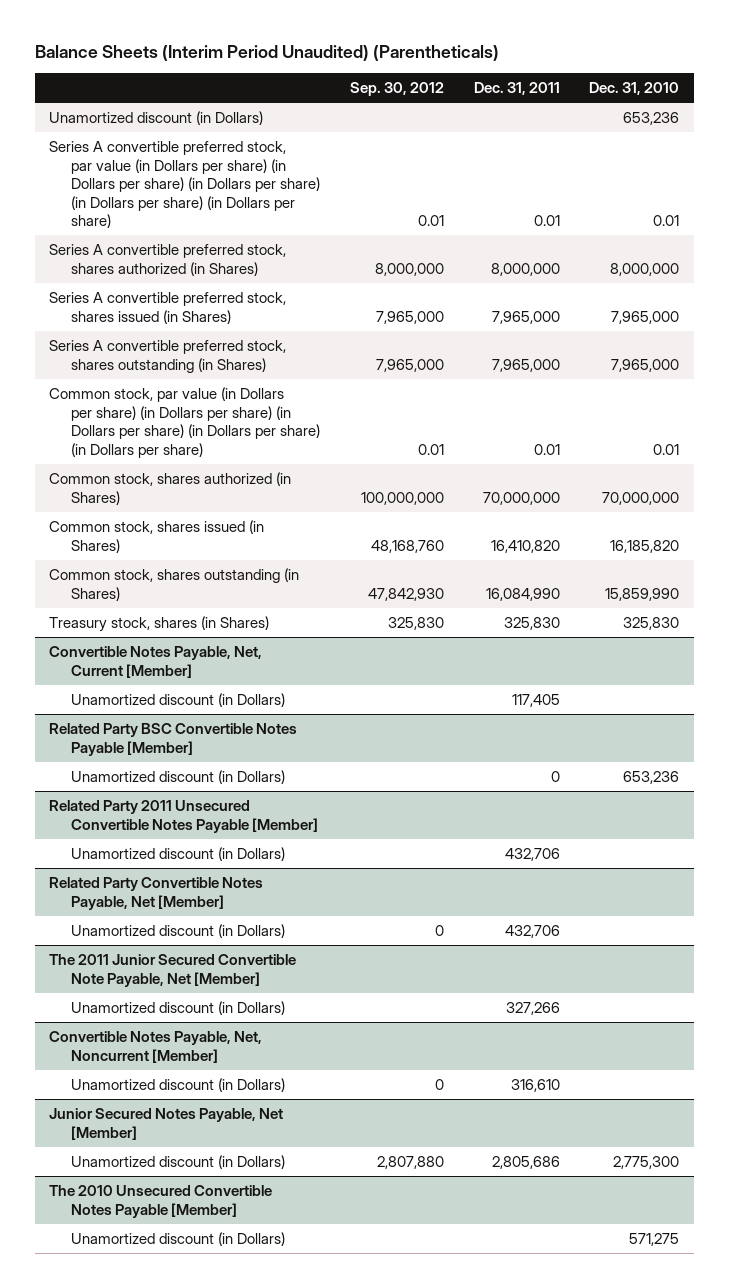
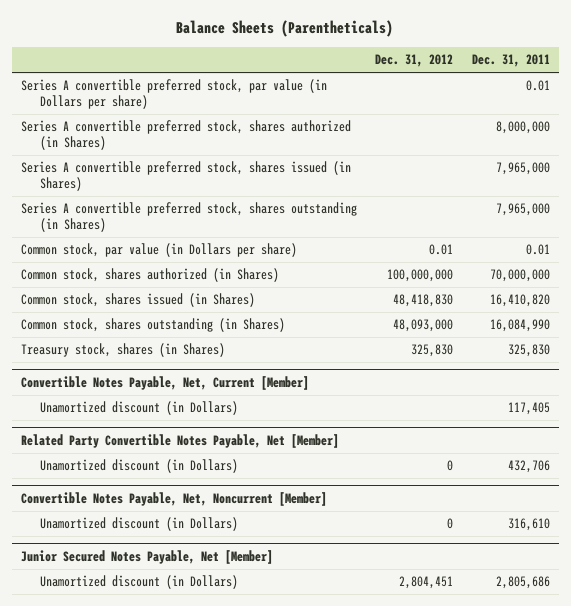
- Balance Sheets (Interim Period Unaudited) (Parentheticals)
+ Balance Sheets (Parentheticals)
- | Sep. 30, 2012 | Dec. 31, 2011 | Dec. 31, 2010
+ | Dec. 31, 2012 | Dec. 31, 2011
- Unamortized discount (in Dollars) | | | 653,236
- Series A convertible preferred stock, par value (in Dollars per share) (in Dollars per share) (in Dollars per share) (in Dollars per share) (in Dollars per share) | 0.01 | 0.01 | 0.01
+ Series A convertible preferred stock, par value (in Dollars per share) | | 0.01
- Common stock, par value (in Dollars per share) (in Dollars per share) (in Dollars per share) (in Dollars per share) (in Dollars per share) | 0.01 | 0.01 | 0.01
+ Common stock, par value (in Dollars per share) | 0.01 | 0.01
- Related Party BSC Convertible Notes Payable [Member]
- Unamortized discount (in Dollars) | | 0 | 653,236
- Related Party 2011 Unsecured Convertible Notes Payable [Member]
- Unamortized discount (in Dollars) | | 432,706 |
- The 2011 Junior Secured Convertible Note Payable, Net [Member]
- Unamortized discount (in Dollars) | | 327,266 |
- The 2010 Unsecured Convertible Notes Payable [Member]
- Unamortized discount (in Dollars) | | | 571,275

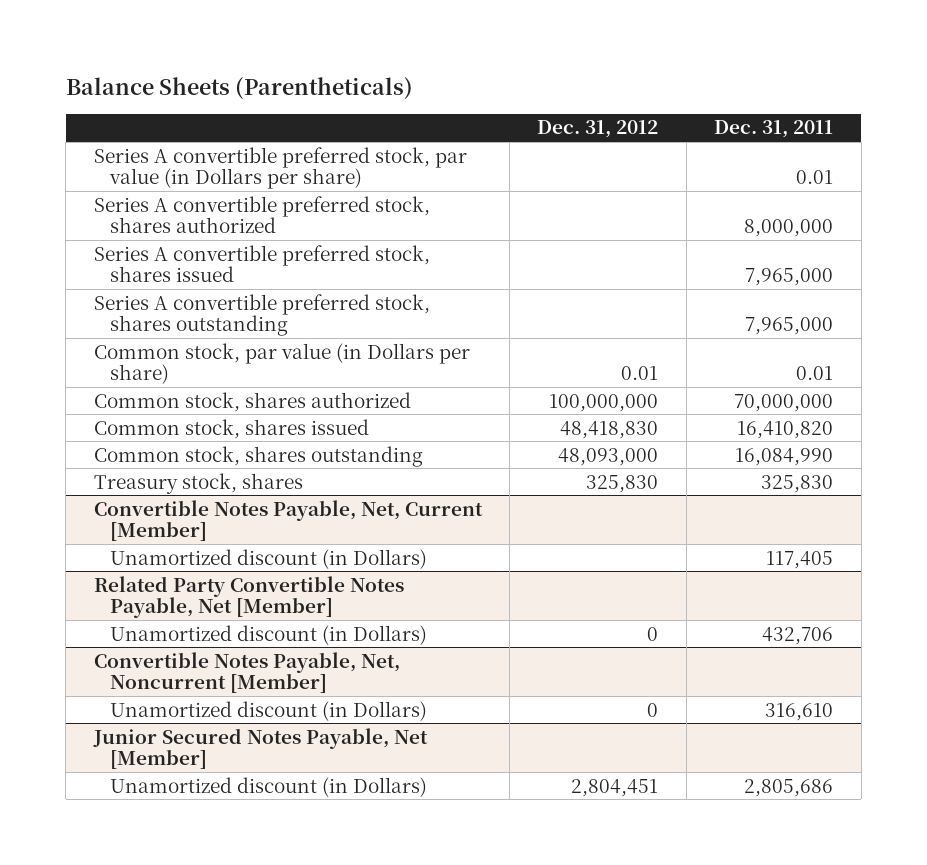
- Series A convertible preferred stock, shares authorized (in Shares) | | 8,000,000
- Series A convertible preferred stock, shares issued (in Shares) | | 7,965,000
- Series A convertible preferred stock, shares outstanding (in Shares) | | 7,965,000
+ Series A convertible preferred stock, shares authorized | | 8,000,000
+ Series A convertible preferred stock, shares issued | | 7,965,000
+ Series A convertible preferred stock, shares outstanding | | 7,965,000
- Common stock, shares authorized (in Shares) | 100,000,000 | 70,000,000
- Common stock, shares issued (in Shares) | 48,418,830 | 16,410,820
- Common stock, shares outstanding (in Shares) | 48,093,000 | 16,084,990
- Treasury stock, shares (in Shares) | 325,830 | 325,830
+ Common stock, shares authorized | 100,000,000 | 70,000,000
+ Common stock, shares issued | 48,418,830 | 16,410,820
+ Common stock, shares outstanding | 48,093,000 | 16,084,990
+ Treasury stock, shares | 325,830 | 325,830

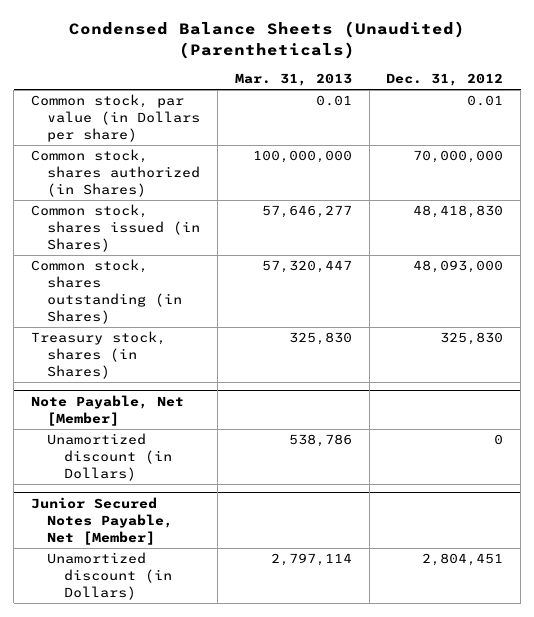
- Balance Sheets (Parentheticals)
+ Condensed Balance Sheets (Unaudited) (Parentheticals)
- | Dec. 31, 2012 | Dec. 31, 2011
+ | Mar. 31, 2013 | Dec. 31, 2012
- Series A convertible preferred stock, par value (in Dollars per share) | | 0.01
- Series A convertible preferred stock, shares authorized | | 8,000,000
- Series A convertible preferred stock, shares issued | | 7,965,000
- Series A convertible preferred stock, shares outstanding | | 7,965,000
- Common stock, shares authorized | 100,000,000 | 70,000,000
- Common stock, shares issued | 48,418,830 | 16,410,820
- Common stock, shares outstanding | 48,093,000 | 16,084,990
- Treasury stock, shares | 325,830 | 325,830
- Convertible Notes Payable, Net, Current [Member]
- Unamortized discount (in Dollars) | | 117,405
- Related Party Convertible Notes Payable, Net [Member]
- Unamortized discount (in Dollars) | 0 | 432,706
- Convertible Notes Payable, Net, Noncurrent [Member]
+ Common stock, shares authorized (in Shares) | 100,000,000 | 70,000,000
+ Common stock, shares issued (in Shares) | 57,646,277 | 48,418,830
+ Common stock, shares outstanding (in Shares) | 57,320,447 | 48,093,000
+ Treasury stock, shares (in Shares) | 325,830 | 325,830
+ Note Payable, Net [Member]

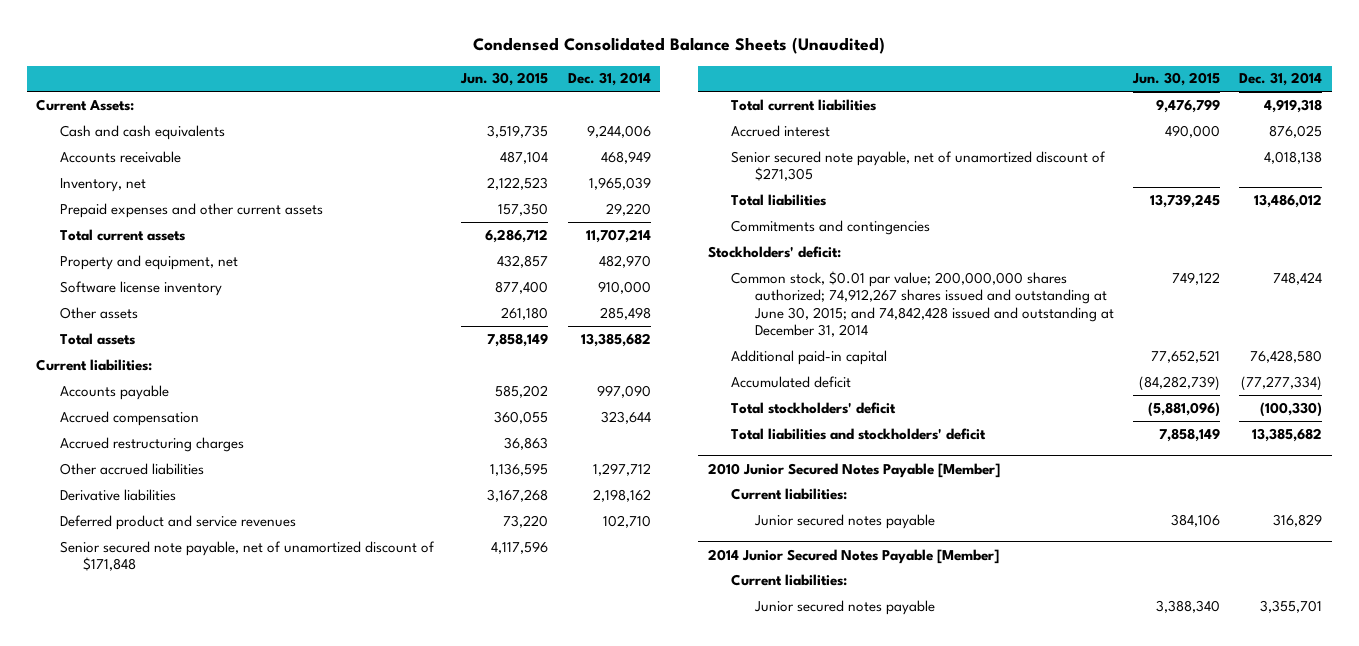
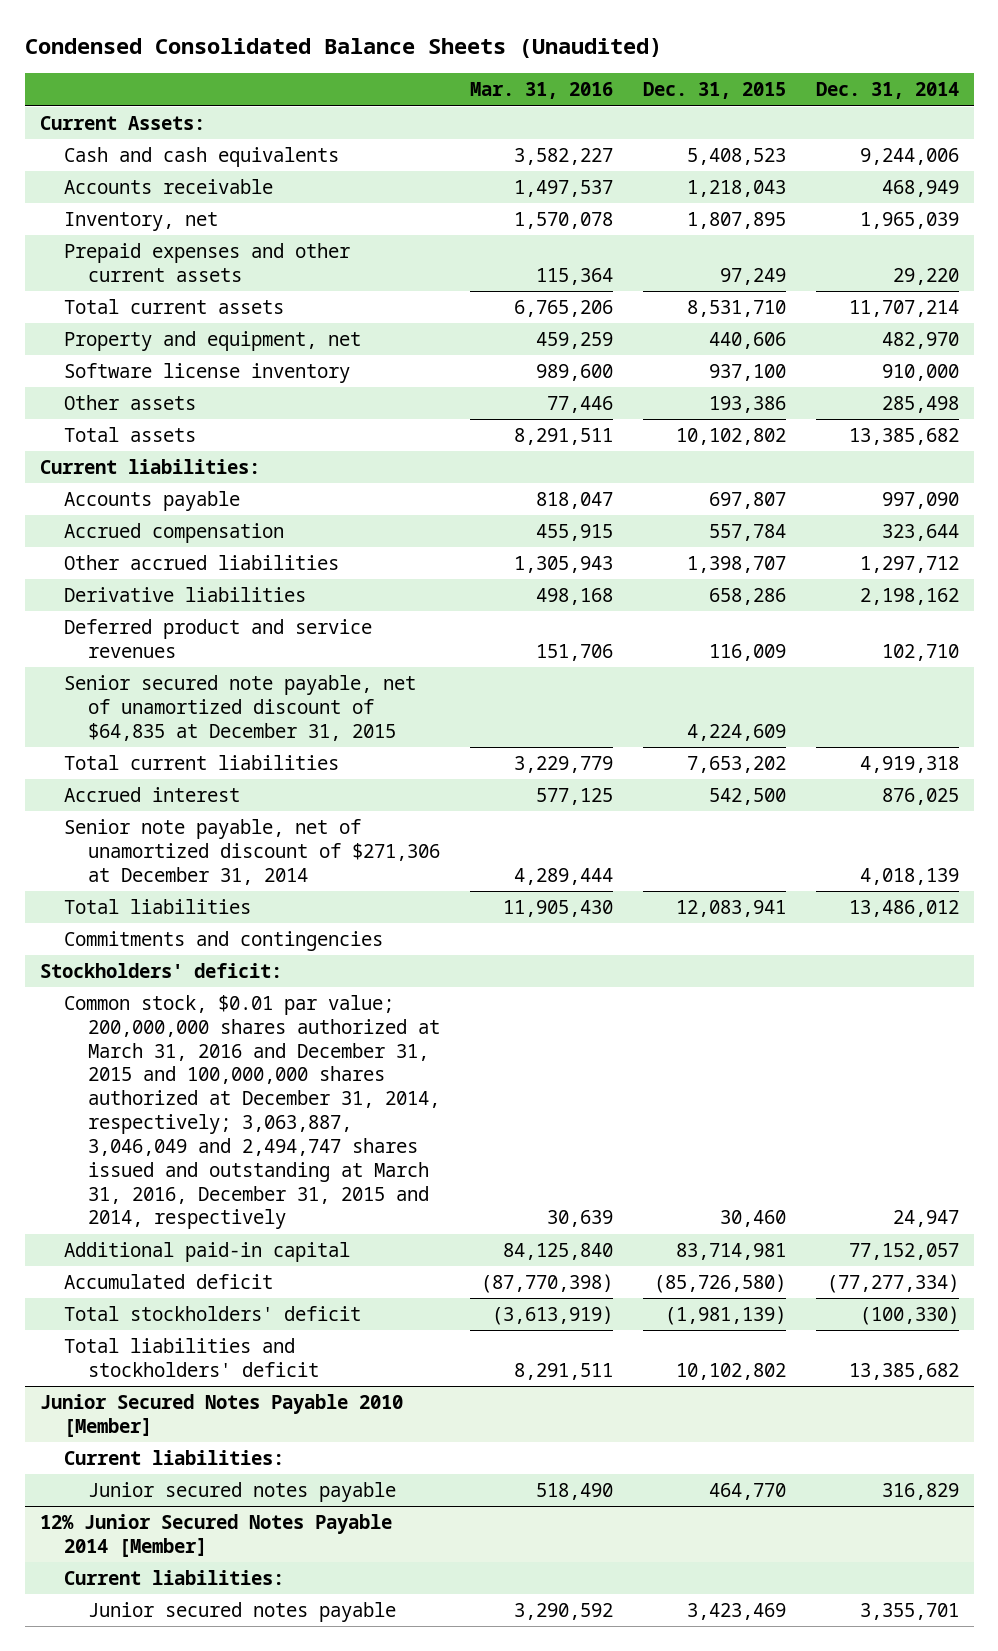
- | Jun. 30, 2015 | Dec. 31, 2014
+ | Mar. 31, 2016 | Dec. 31, 2015 | Dec. 31, 2014
- Accrued restructuring charges | 36,863 |
- Senior secured note payable, net of unamortized discount of $171,848 | 4,117,596 |
+ Senior secured note payable, net of unamortized discount of $64,835 at December 31, 2015 | | 4,224,609 |
- Senior secured note payable, net of unamortized discount of $271,305 | | 4,018,138
+ Senior note payable, net of unamortized discount of $271,306 at December 31, 2014 | 4,289,444 | | 4,018,139
- Common stock, $0.01 par value; 200,000,000 shares authorized; 74,912,267 shares issued and outstanding at June 30, 2015; and 74,842,428 issued and outstanding at December 31, 2014 | 749,122 | 748,424
- Additional paid-in capital | 77,652,521 | 76,428,580
+ Common stock, $0.01 par value; 200,000,000 shares authorized at March 31, 2016 and December 31, 2015 and 100,000,000 shares authorized at December 31, 2014, respectively; 3,063,887, 3,046,049 and 2,494,747 shares issued and outstanding at March 31, 2016, December 31, 2015 and 2014, respectively | 30,639 | 30,460 | 24,947
+ Additional paid-in capital | 84,125,840 | 83,714,981 | 77,152,057
- 2010 Junior Secured Notes Payable [Member]
+ Junior Secured Notes Payable 2010 [Member]
- 2014 Junior Secured Notes Payable [Member]
+ 12% Junior Secured Notes Payable 2014 [Member]

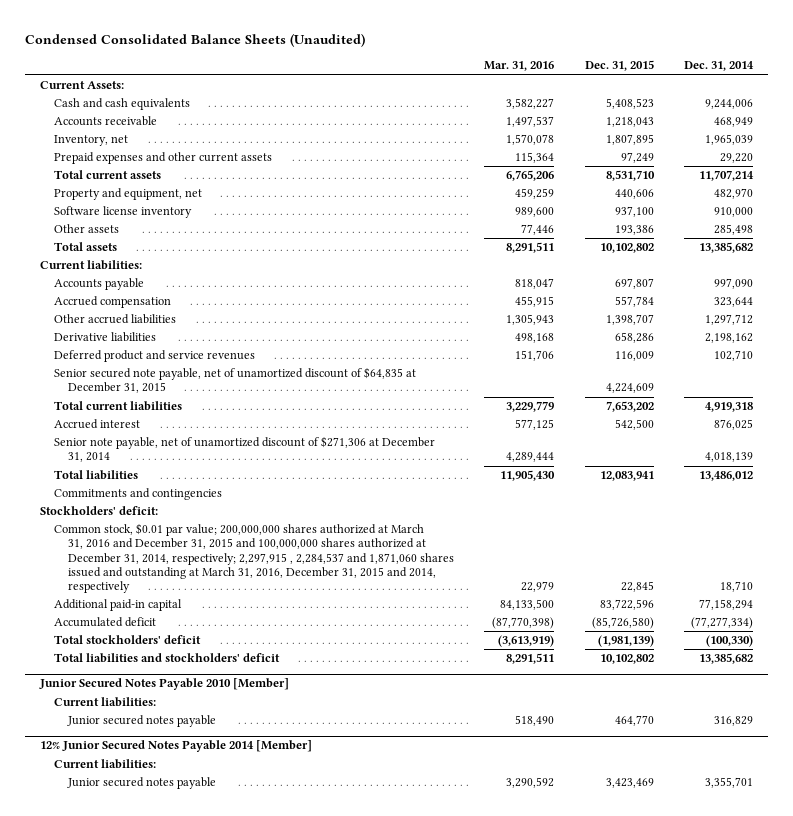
- Common stock, $0.01 par value; 200,000,000 shares authorized at March 31, 2016 and December 31, 2015 and 100,000,000 shares authorized at December 31, 2014, respectively; 3,063,887, 3,046,049 and 2,494,747 shares issued and outstanding at March 31, 2016, December 31, 2015 and 2014, respectively | 30,639 | 30,460 | 24,947
- Additional paid-in capital | 84,125,840 | 83,714,981 | 77,152,057
+ Common stock, $0.01 par value; 200,000,000 shares authorized at March 31, 2016 and December 31, 2015 and 100,000,000 shares authorized at December 31, 2014, respectively; 2,297,915 , 2,284,537 and 1,871,060 shares issued and outstanding at March 31, 2016, December 31, 2015 and 2014, respectively | 22,979 | 22,845 | 18,710
+ Additional paid-in capital | 84,133,500 | 83,722,596 | 77,158,294

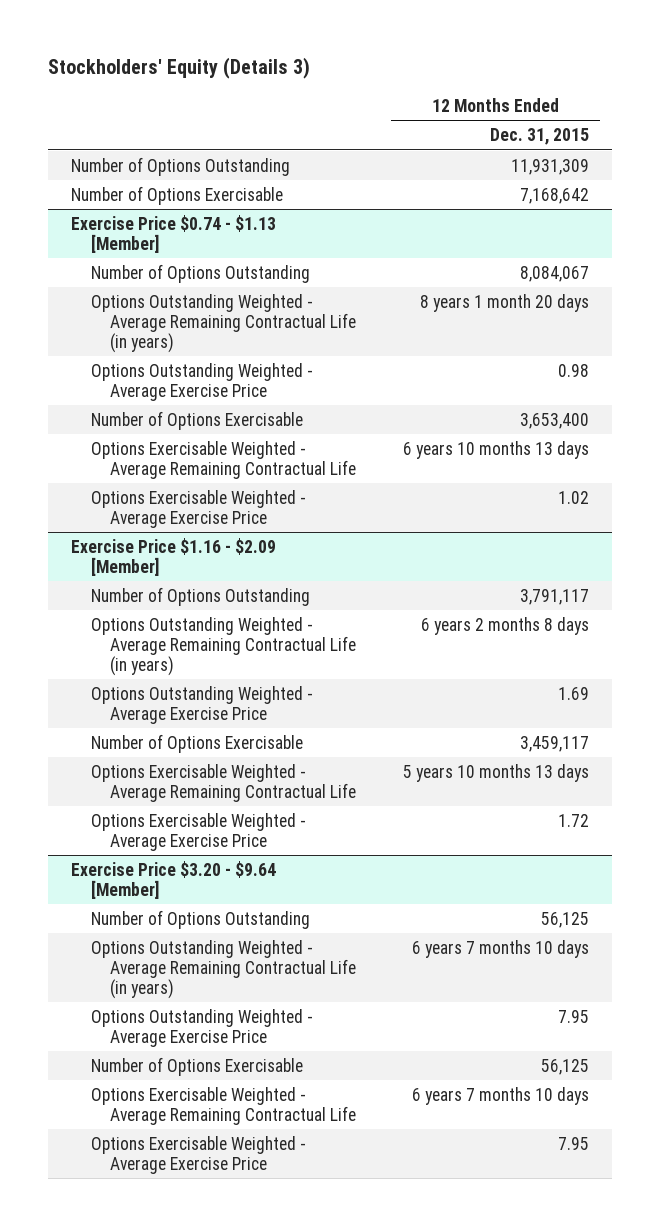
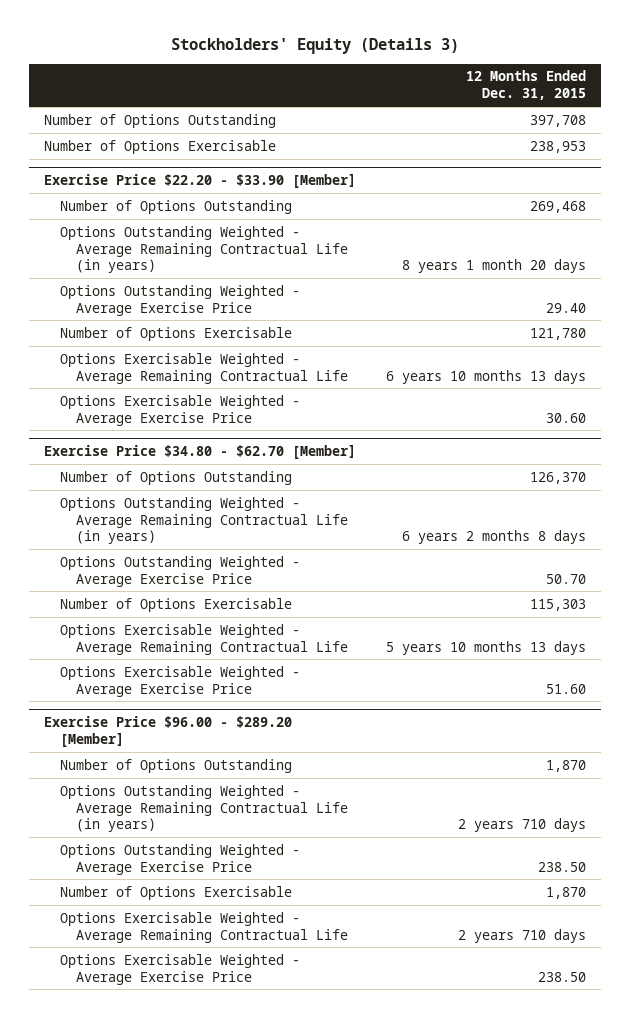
- Number of Options Outstanding | 11,931,309
- Number of Options Exercisable | 7,168,642
- Exercise Price $0.74 - $1.13 [Member]
- Number of Options Outstanding | 8,084,067
+ Number of Options Outstanding | 397,708
+ Number of Options Exercisable | 238,953
+ Exercise Price $22.20 - $33.90 [Member]
+ Number of Options Outstanding | 269,468
- Options Outstanding Weighted - Average Exercise Price | 0.98
- Number of Options Exercisable | 3,653,400
+ Options Outstanding Weighted - Average Exercise Price | 29.40
+ Number of Options Exercisable | 121,780
- Options Exercisable Weighted - Average Exercise Price | 1.02
- Exercise Price $1.16 - $2.09 [Member]
- Number of Options Outstanding | 3,791,117
+ Options Exercisable Weighted - Average Exercise Price | 30.60
+ Exercise Price $34.80 - $62.70 [Member]
+ Number of Options Outstanding | 126,370
- Options Outstanding Weighted - Average Exercise Price | 1.69
- Number of Options Exercisable | 3,459,117
+ Options Outstanding Weighted - Average Exercise Price | 50.70
+ Number of Options Exercisable | 115,303
- Options Exercisable Weighted - Average Exercise Price | 1.72
- Exercise Price $3.20 - $9.64 [Member]
- Number of Options Outstanding | 56,125
- Options Outstanding Weighted - Average Remaining Contractual Life (in years) | 6 years 7 months 10 days
- Options Outstanding Weighted - Average Exercise Price | 7.95
- Number of Options Exercisable | 56,125
- Options Exercisable Weighted - Average Remaining Contractual Life | 6 years 7 months 10 days
- Options Exercisable Weighted - Average Exercise Price | 7.95
+ Options Exercisable Weighted - Average Exercise Price | 51.60
+ Exercise Price $96.00 - $289.20 [Member]
+ Number of Options Outstanding | 1,870
+ Options Outstanding Weighted - Average Remaining Contractual Life (in years) | 2 years 710 days
+ Options Outstanding Weighted - Average Exercise Price | 238.50
+ Number of Options Exercisable | 1,870
+ Options Exercisable Weighted - Average Remaining Contractual Life | 2 years 710 days
+ Options Exercisable Weighted - Average Exercise Price | 238.50

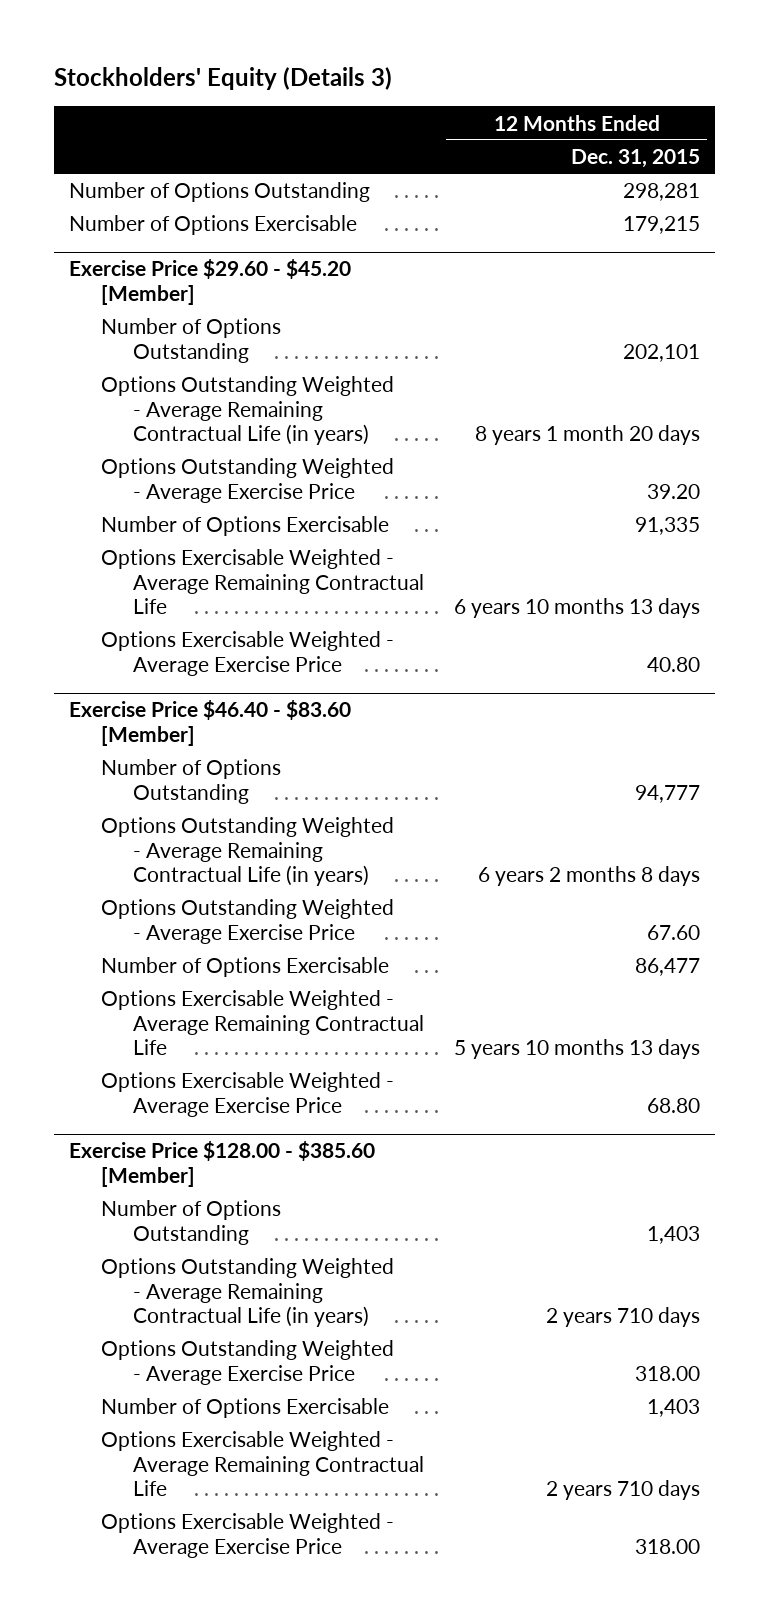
- Number of Options Outstanding | 397,708
- Number of Options Exercisable | 238,953
- Exercise Price $22.20 - $33.90 [Member]
- Number of Options Outstanding | 269,468
+ Number of Options Outstanding | 298,281
+ Number of Options Exercisable | 179,215
+ Exercise Price $29.60 - $45.20 [Member]
+ Number of Options Outstanding | 202,101
- Options Outstanding Weighted - Average Exercise Price | 29.40
- Number of Options Exercisable | 121,780
+ Options Outstanding Weighted - Average Exercise Price | 39.20
+ Number of Options Exercisable | 91,335
- Options Exercisable Weighted - Average Exercise Price | 30.60
- Exercise Price $34.80 - $62.70 [Member]
- Number of Options Outstanding | 126,370
+ Options Exercisable Weighted - Average Exercise Price | 40.80
+ Exercise Price $46.40 - $83.60 [Member]
+ Number of Options Outstanding | 94,777
- Options Outstanding Weighted - Average Exercise Price | 50.70
- Number of Options Exercisable | 115,303
+ Options Outstanding Weighted - Average Exercise Price | 67.60
+ Number of Options Exercisable | 86,477
- Options Exercisable Weighted - Average Exercise Price | 51.60
- Exercise Price $96.00 - $289.20 [Member]
- Number of Options Outstanding | 1,870
+ Options Exercisable Weighted - Average Exercise Price | 68.80
+ Exercise Price $128.00 - $385.60 [Member]
+ Number of Options Outstanding | 1,403
- Options Outstanding Weighted - Average Exercise Price | 238.50
- Number of Options Exercisable | 1,870
+ Options Outstanding Weighted - Average Exercise Price | 318.00
+ Number of Options Exercisable | 1,403
- Options Exercisable Weighted - Average Exercise Price | 238.50
+ Options Exercisable Weighted - Average Exercise Price | 318.00

